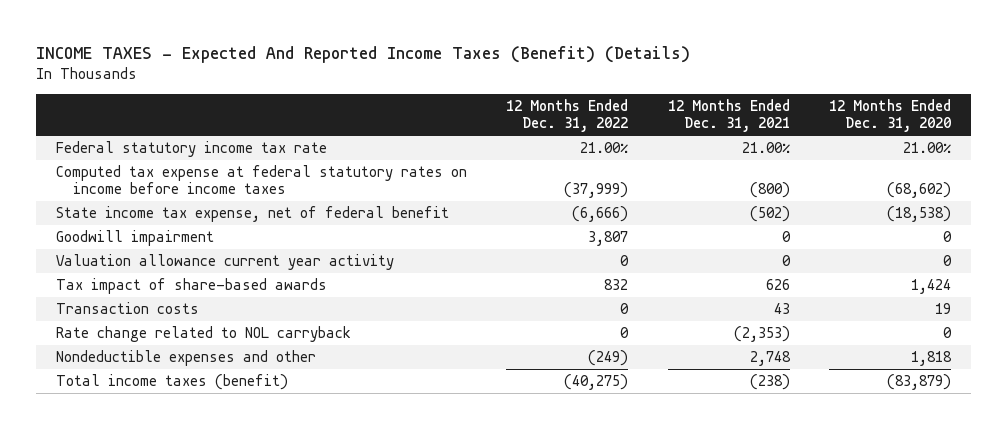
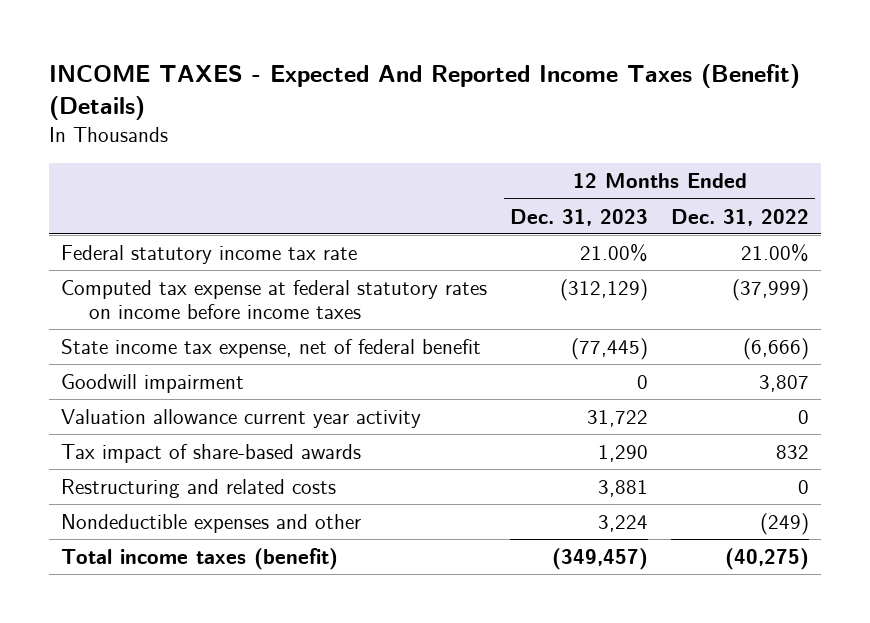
- | 12 Months Ended Dec. 31, 2022 | 12 Months Ended Dec. 31, 2021 | 12 Months Ended Dec. 31, 2020
+ | 12 Months Ended Dec. 31, 2023 | 12 Months Ended Dec. 31, 2022
- Transaction costs | 0 | 43 | 19
- Rate change related to NOL carryback | 0 | (2,353) | 0
+ Restructuring and related costs | 3,881 | 0

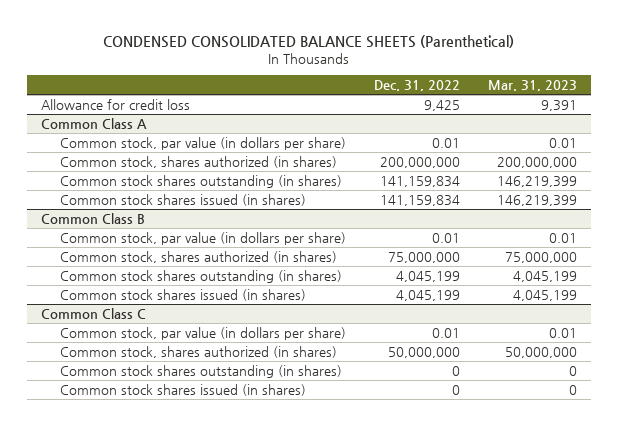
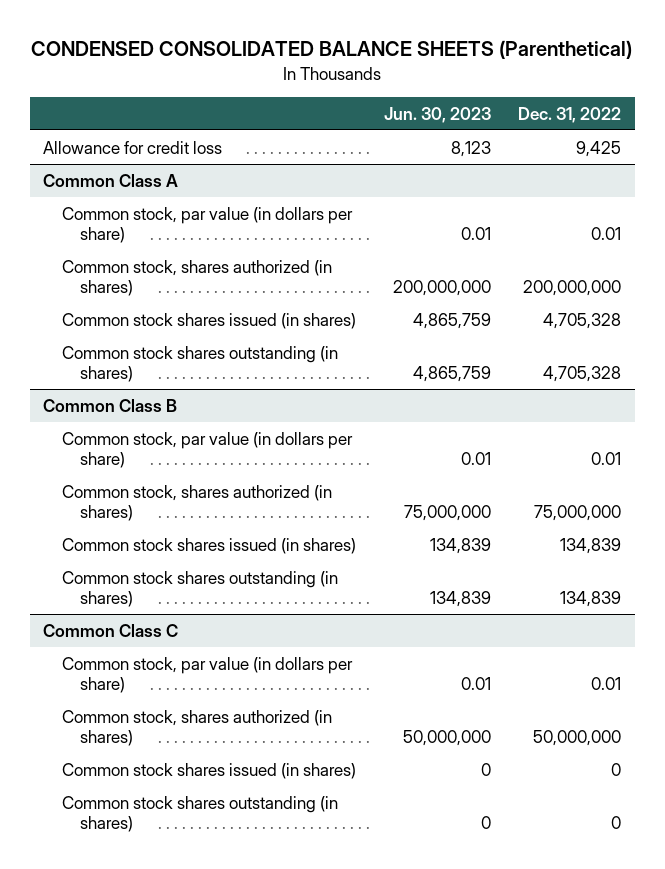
- | Dec. 31, 2022 | Mar. 31, 2023
+ | Jun. 30, 2023 | Dec. 31, 2022
@ Common Class A
- Common stock shares outstanding (in shares) | 141,159,834 | 146,219,399
- Common stock shares issued (in shares) | 141,159,834 | 146,219,399
+ Common stock shares issued (in shares) | 4,865,759 | 4,705,328
+ Common stock shares outstanding (in shares) | 4,865,759 | 4,705,328
@ Common Class B
- Common stock shares outstanding (in shares) | 4,045,199 | 4,045,199
- Common stock shares issued (in shares) | 4,045,199 | 4,045,199
+ Common stock shares issued (in shares) | 134,839 | 134,839
+ Common stock shares outstanding (in shares) | 134,839 | 134,839
@ Common Class C
moved down: Common stock shares outstanding (in shares) | 0 | 0

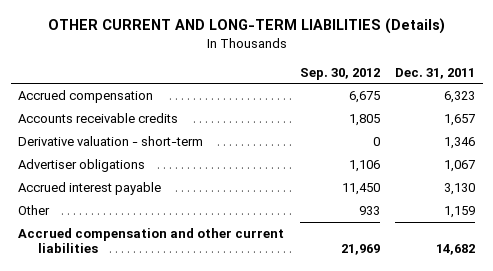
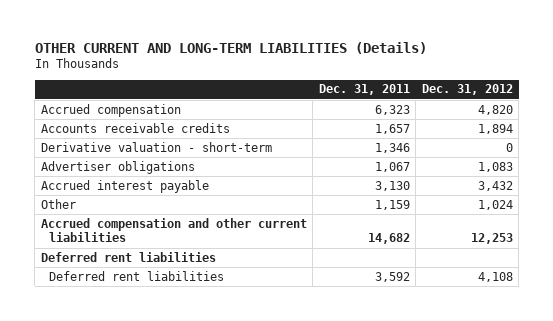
- | Sep. 30, 2012 | Dec. 31, 2011
+ | Dec. 31, 2011 | Dec. 31, 2012
+ Deferred rent liabilities
+ Deferred rent liabilities | 3,592 | 4,108

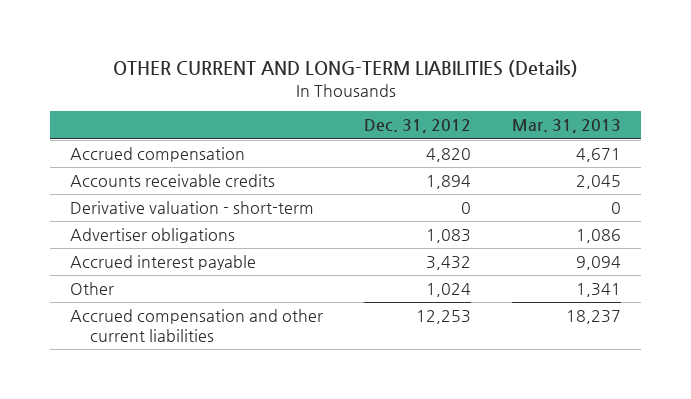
- | Dec. 31, 2011 | Dec. 31, 2012
+ | Dec. 31, 2012 | Mar. 31, 2013
- Deferred rent liabilities
- Deferred rent liabilities | 3,592 | 4,108

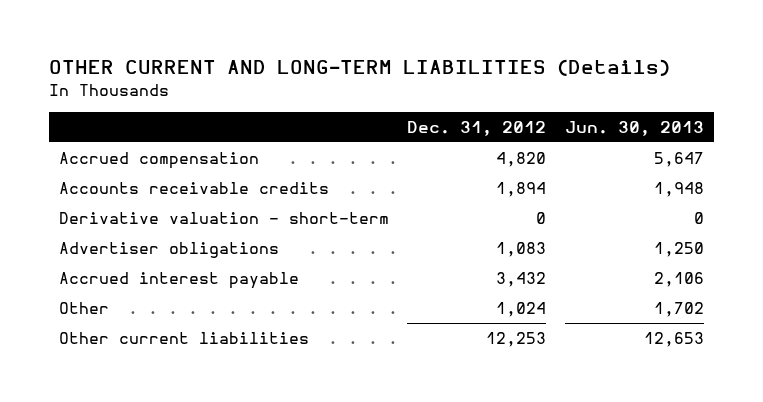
- | Dec. 31, 2012 | Mar. 31, 2013
+ | Dec. 31, 2012 | Jun. 30, 2013
- Accrued compensation and other current liabilities | 12,253 | 18,237
+ Other current liabilities | 12,253 | 12,653

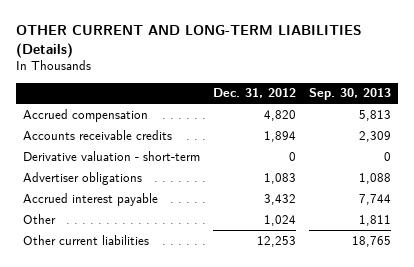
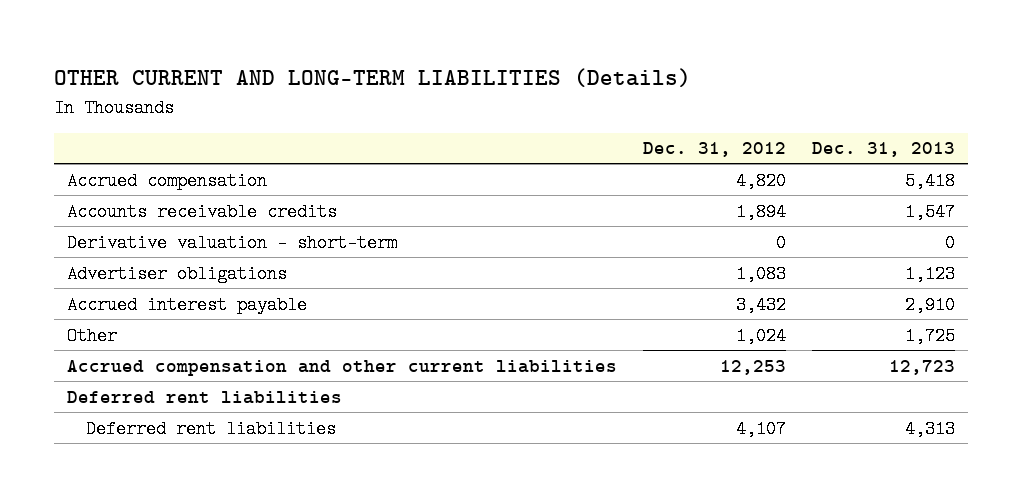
- | Dec. 31, 2012 | Sep. 30, 2013
+ | Dec. 31, 2012 | Dec. 31, 2013
- Other current liabilities | 12,253 | 18,765
+ Accrued compensation and other current liabilities | 12,253 | 12,723
+ Deferred rent liabilities
+ Deferred rent liabilities | 4,107 | 4,313

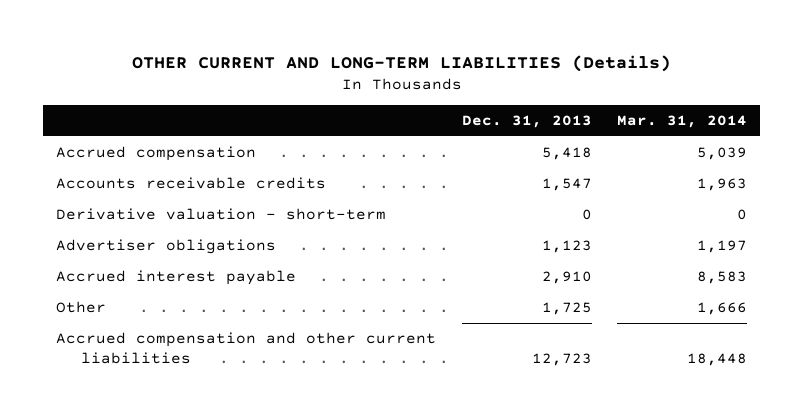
- | Dec. 31, 2012 | Dec. 31, 2013
+ | Dec. 31, 2013 | Mar. 31, 2014
- Deferred rent liabilities
- Deferred rent liabilities | 4,107 | 4,313

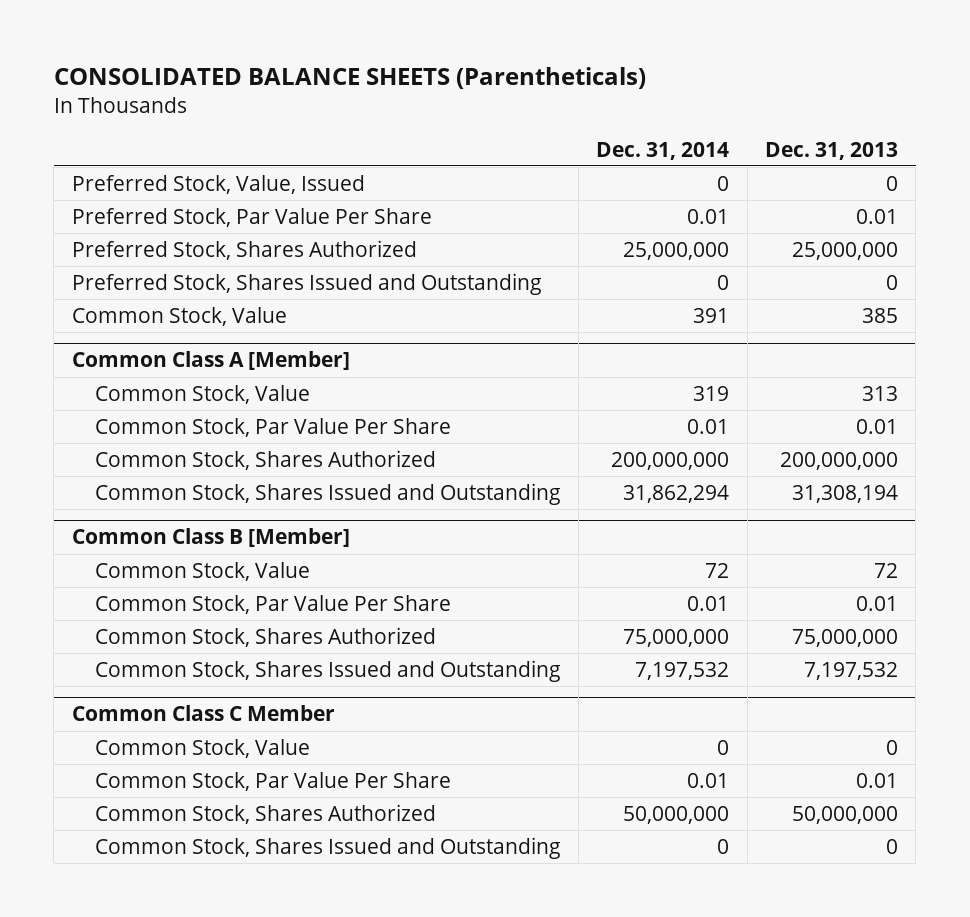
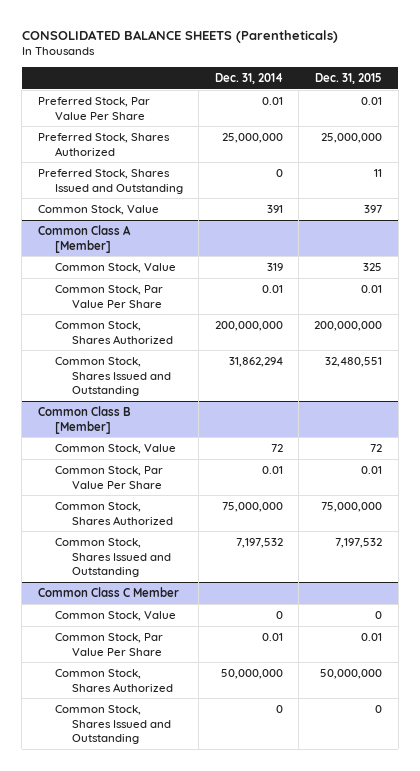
- | Dec. 31, 2014 | Dec. 31, 2013
+ | Dec. 31, 2014 | Dec. 31, 2015
- Preferred Stock, Value, Issued | 0 | 0

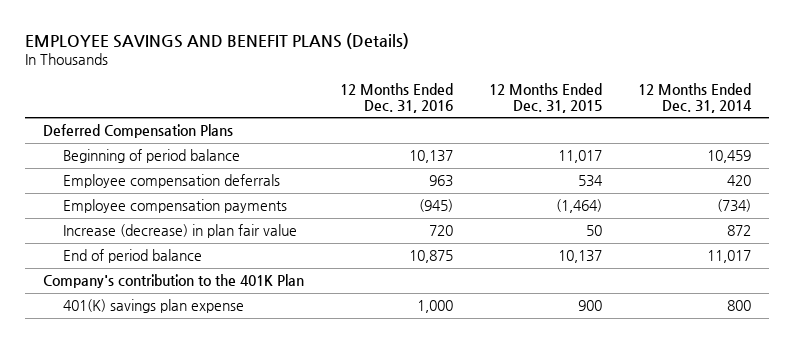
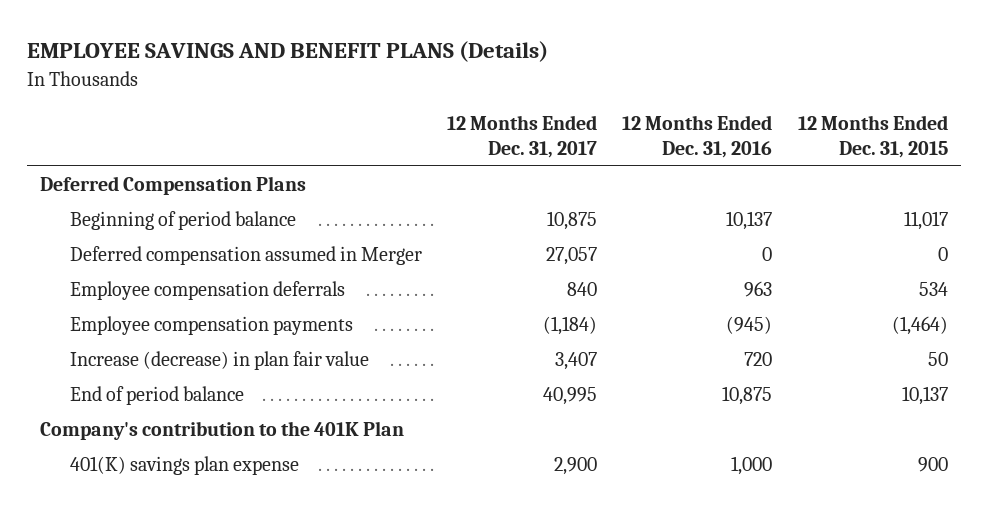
- | 12 Months Ended Dec. 31, 2016 | 12 Months Ended Dec. 31, 2015 | 12 Months Ended Dec. 31, 2014
+ | 12 Months Ended Dec. 31, 2017 | 12 Months Ended Dec. 31, 2016 | 12 Months Ended Dec. 31, 2015
+ Deferred compensation assumed in Merger | 27,057 | 0 | 0

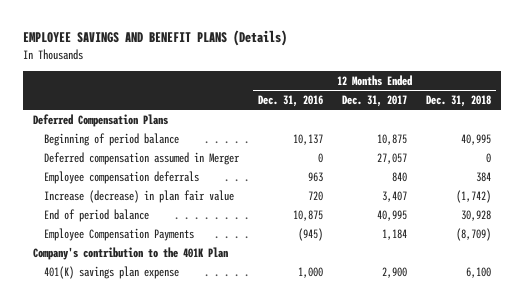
- | 12 Months Ended Dec. 31, 2017 | 12 Months Ended Dec. 31, 2016 | 12 Months Ended Dec. 31, 2015
+ | 12 Months Ended Dec. 31, 2016 | 12 Months Ended Dec. 31, 2017 | 12 Months Ended Dec. 31, 2018
- Employee compensation payments | (1,184) | (945) | (1,464)
+ Employee Compensation Payments | (945) | 1,184 | (8,709)

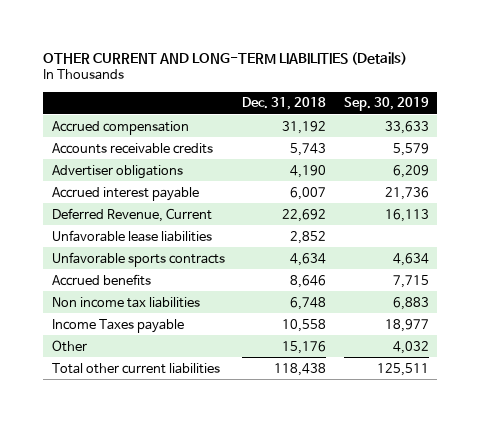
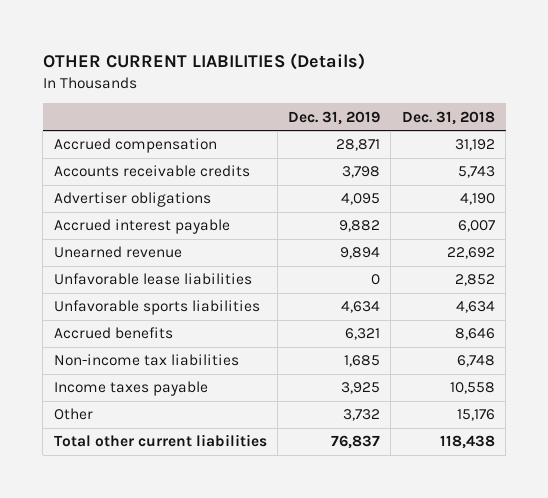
- OTHER CURRENT AND LONG-TERM LIABILITIES (Details)
+ OTHER CURRENT LIABILITIES (Details)
- | Dec. 31, 2018 | Sep. 30, 2019
+ | Dec. 31, 2019 | Dec. 31, 2018
- Deferred Revenue, Current | 22,692 | 16,113
+ Unearned revenue | 9,894 | 22,692
- Unfavorable sports contracts | 4,634 | 4,634
+ Unfavorable sports liabilities | 4,634 | 4,634
- Non income tax liabilities | 6,748 | 6,883
- Income Taxes payable | 10,558 | 18,977
+ Non-income tax liabilities | 1,685 | 6,748
+ Income taxes payable | 3,925 | 10,558

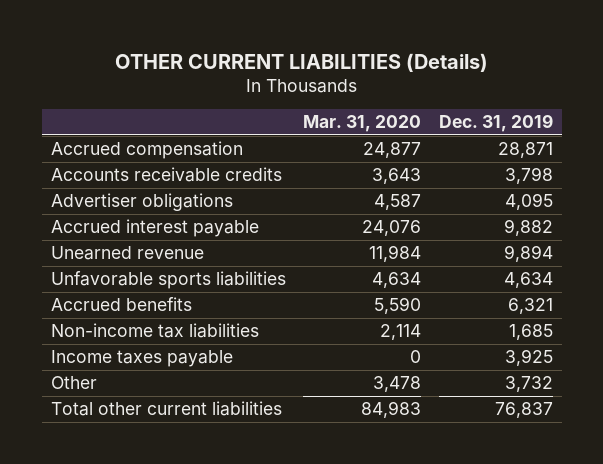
- | Dec. 31, 2019 | Dec. 31, 2018
+ | Mar. 31, 2020 | Dec. 31, 2019
- Unfavorable lease liabilities | 0 | 2,852

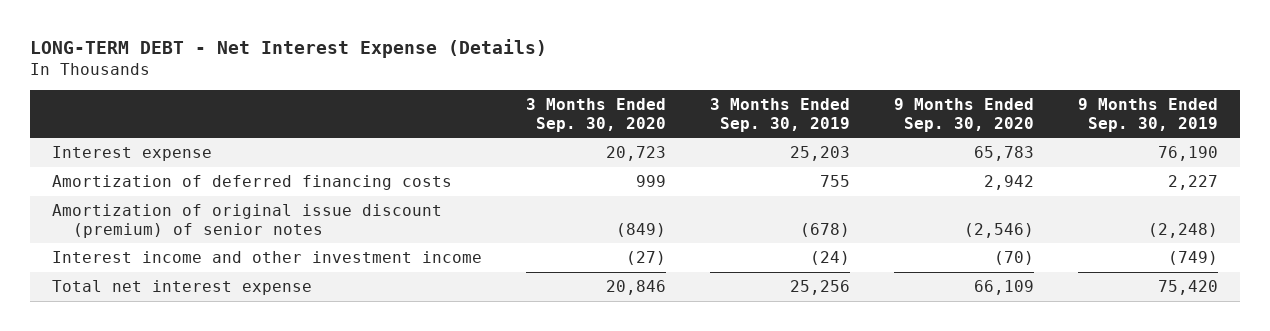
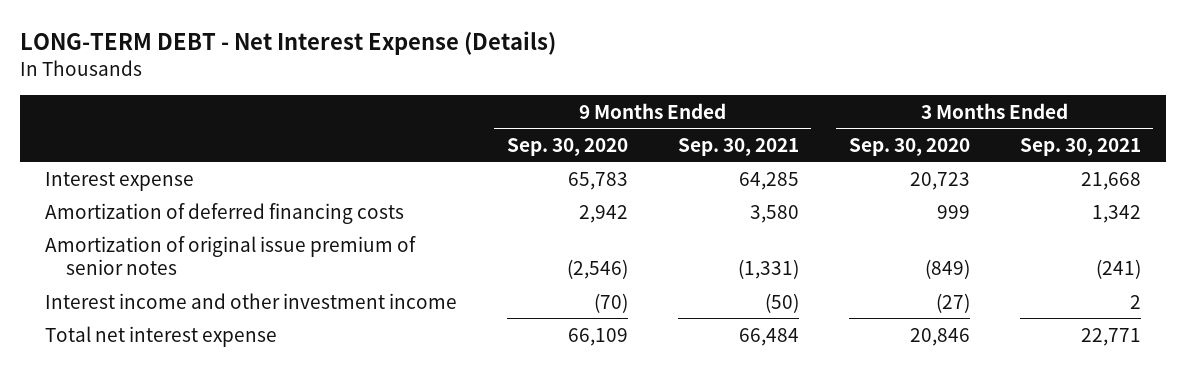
- | 3 Months Ended Sep. 30, 2020 | 3 Months Ended Sep. 30, 2019 | 9 Months Ended Sep. 30, 2020 | 9 Months Ended Sep. 30, 2019
+ | 9 Months Ended Sep. 30, 2020 | 9 Months Ended Sep. 30, 2021 | 3 Months Ended Sep. 30, 2020 | 3 Months Ended Sep. 30, 2021
- Amortization of original issue discount (premium) of senior notes | (849) | (678) | (2,546) | (2,248)
+ Amortization of original issue premium of senior notes | (2,546) | (1,331) | (849) | (241)

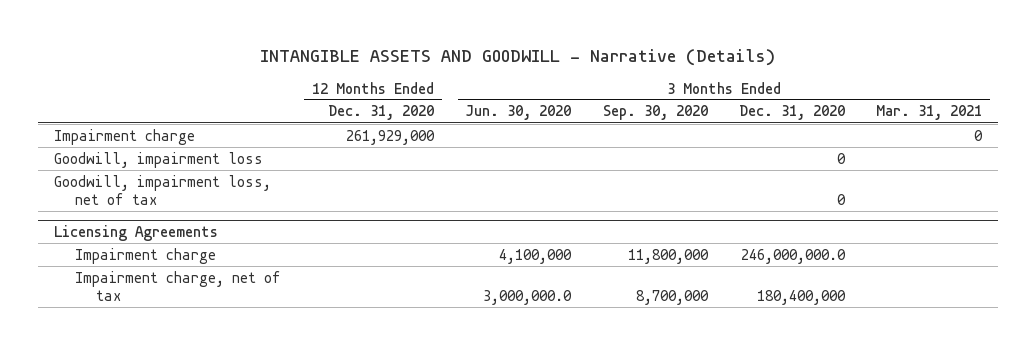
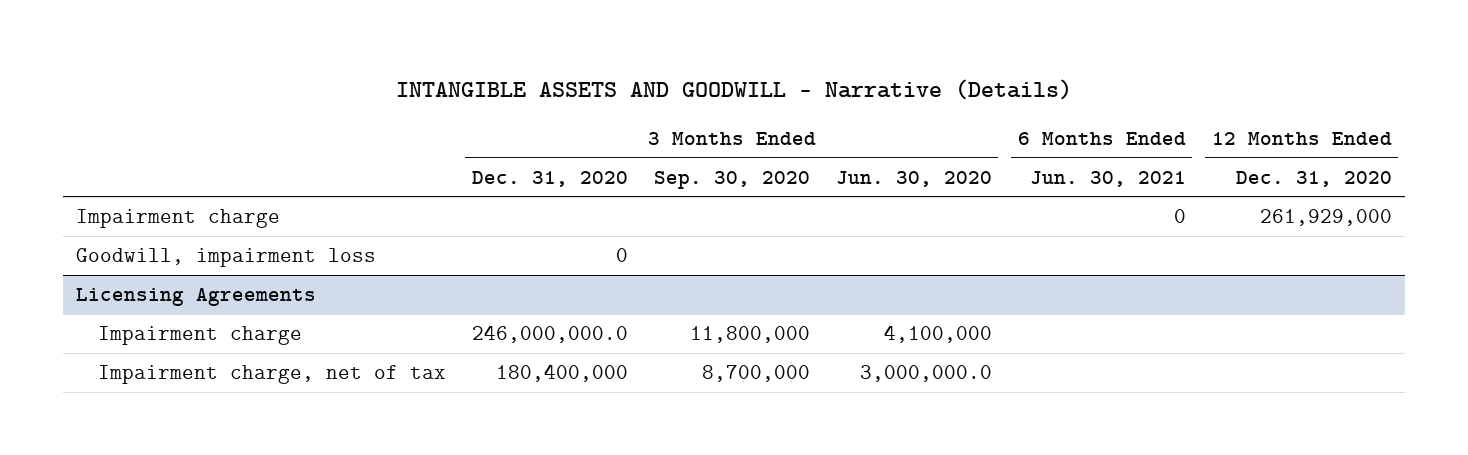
- | 12 Months Ended Dec. 31, 2020 | 3 Months Ended Jun. 30, 2020 | 3 Months Ended Sep. 30, 2020 | 3 Months Ended Dec. 31, 2020 | 3 Months Ended Mar. 31, 2021
+ | 3 Months Ended Dec. 31, 2020 | 3 Months Ended Sep. 30, 2020 | 3 Months Ended Jun. 30, 2020 | 6 Months Ended Jun. 30, 2021 | 12 Months Ended Dec. 31, 2020
- Goodwill, impairment loss, net of tax | | | | 0 |

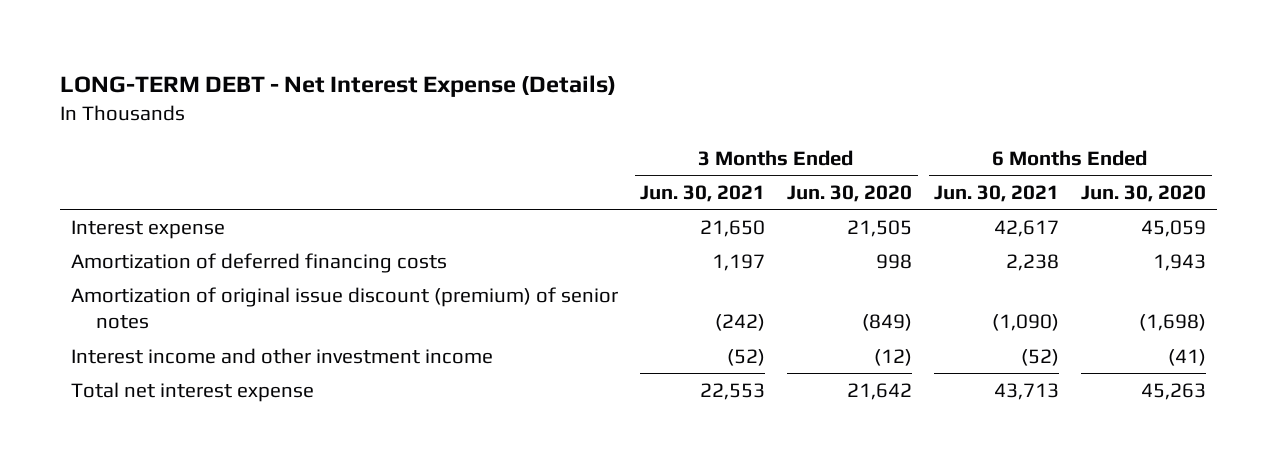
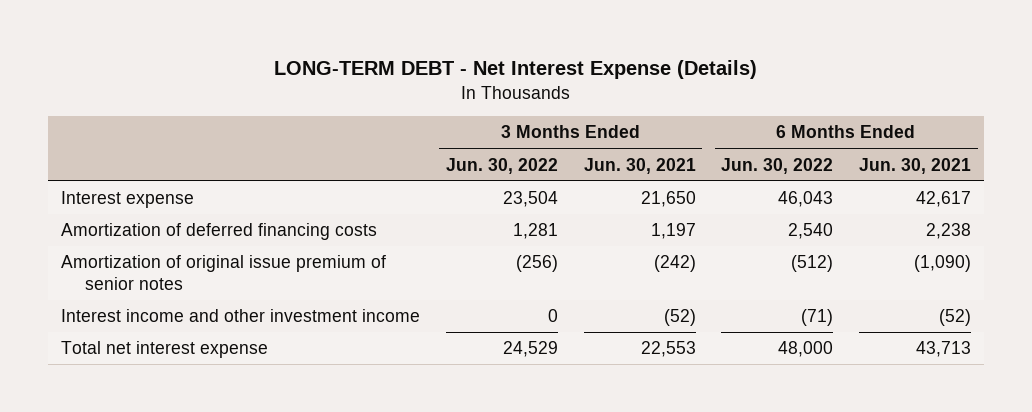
- | 3 Months Ended Jun. 30, 2021 | 3 Months Ended Jun. 30, 2020 | 6 Months Ended Jun. 30, 2021 | 6 Months Ended Jun. 30, 2020
+ | 3 Months Ended Jun. 30, 2022 | 3 Months Ended Jun. 30, 2021 | 6 Months Ended Jun. 30, 2022 | 6 Months Ended Jun. 30, 2021
- Amortization of original issue discount (premium) of senior notes | (242) | (849) | (1,090) | (1,698)
+ Amortization of original issue premium of senior notes | (256) | (242) | (512) | (1,090)

